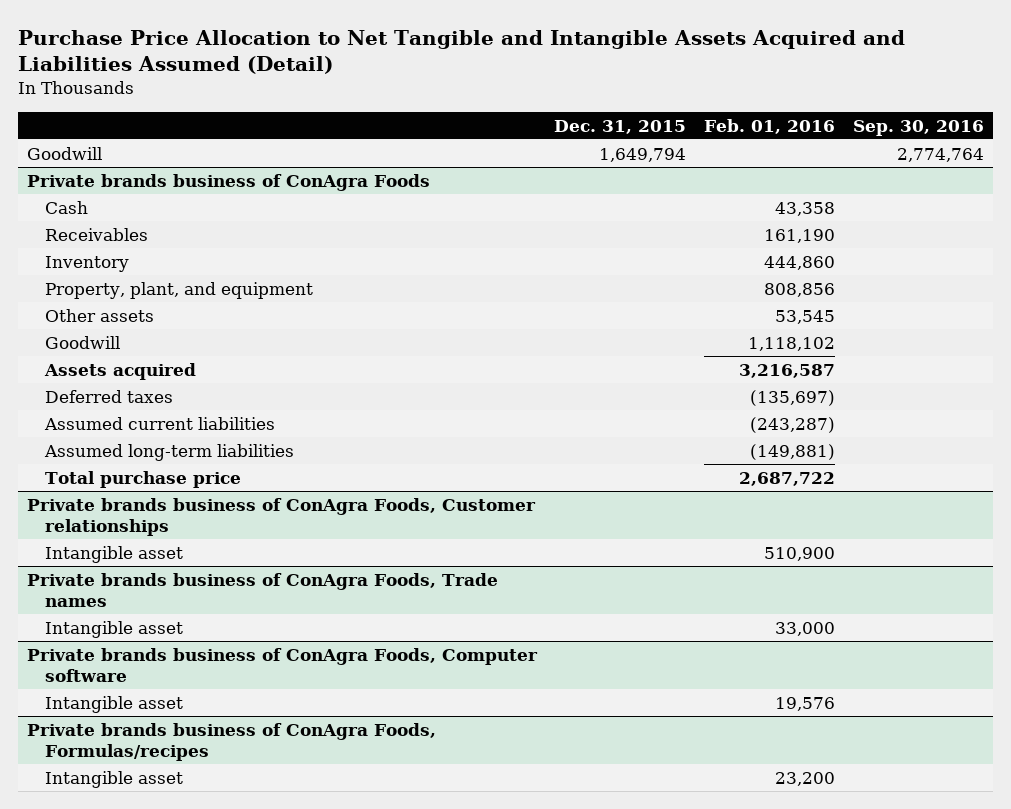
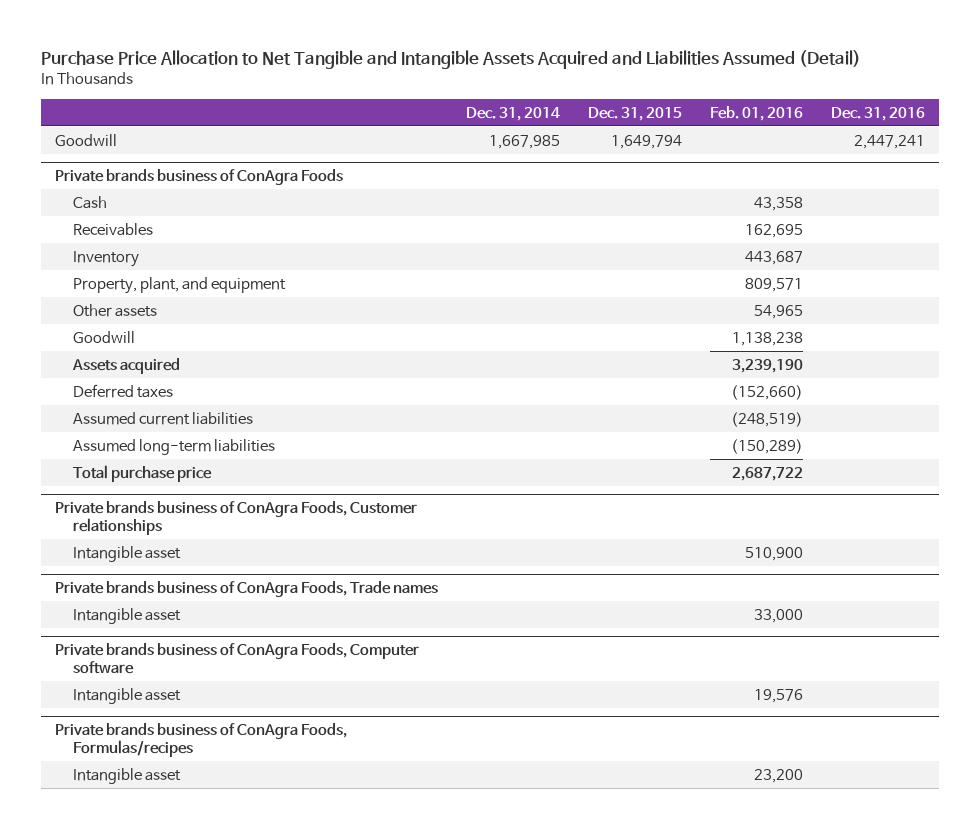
- | Dec. 31, 2015 | Feb. 01, 2016 | Sep. 30, 2016
+ | Dec. 31, 2014 | Dec. 31, 2015 | Feb. 01, 2016 | Dec. 31, 2016
@ Private brands business of ConAgra Foods
- Receivables | | 161,190 |
- Inventory | | 444,860 |
- Property, plant, and equipment | | 808,856 |
- Other assets | | 53,545 |
- Goodwill | | 1,118,102 |
- Assets acquired | | 3,216,587 |
- Deferred taxes | | (135,697) |
- Assumed current liabilities | | (243,287) |
- Assumed long-term liabilities | | (149,881) |
+ Receivables | | | 162,695 |
+ Inventory | | | 443,687 |
+ Property, plant, and equipment | | | 809,571 |
+ Other assets | | | 54,965 |
+ Goodwill | | | 1,138,238 |
+ Assets acquired | | | 3,239,190 |
+ Deferred taxes | | | (152,660) |
+ Assumed current liabilities | | | (248,519) |
+ Assumed long-term liabilities | | | (150,289) |

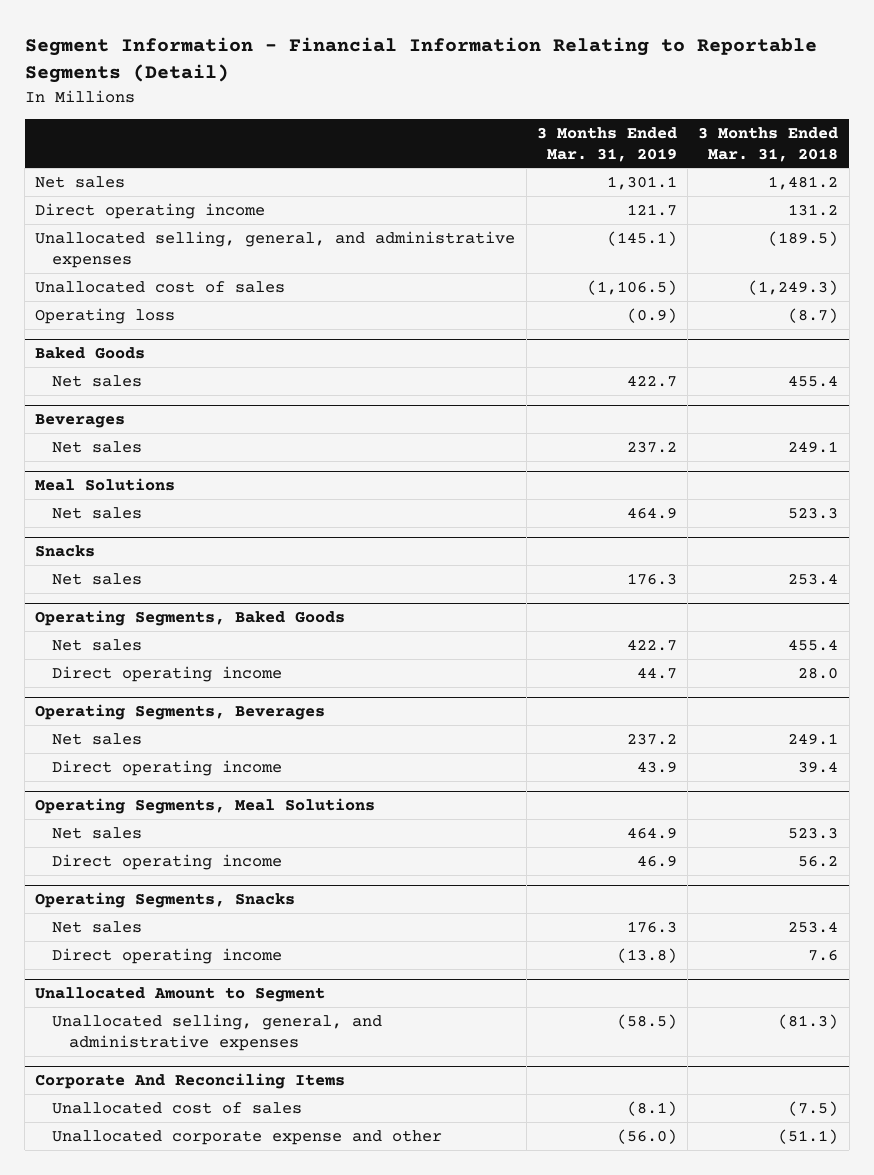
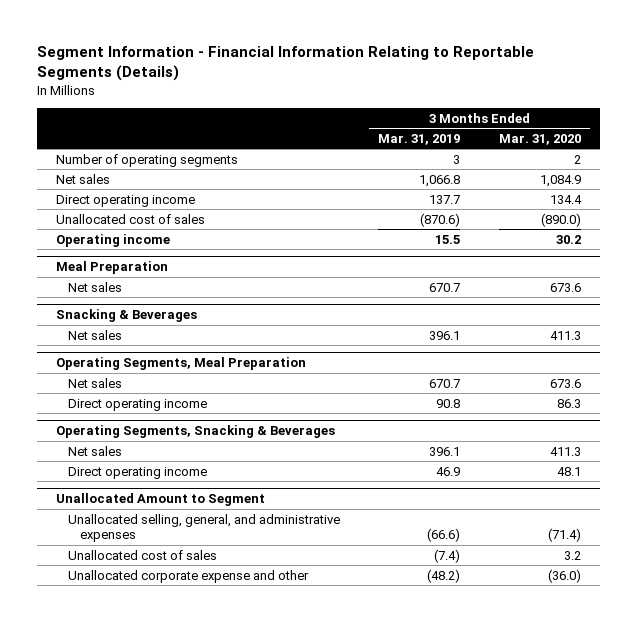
- Segment Information - Financial Information Relating to Reportable Segments (Detail)
+ Segment Information - Financial Information Relating to Reportable Segments (Details)
- | 3 Months Ended Mar. 31, 2019 | 3 Months Ended Mar. 31, 2018
+ | 3 Months Ended Mar. 31, 2019 | 3 Months Ended Mar. 31, 2020
- Net sales | 1,301.1 | 1,481.2
- Direct operating income | 121.7 | 131.2
- Unallocated selling, general, and administrative expenses | (145.1) | (189.5)
- Unallocated cost of sales | (1,106.5) | (1,249.3)
- Operating loss | (0.9) | (8.7)
- Baked Goods
- Net sales | 422.7 | 455.4
- Beverages
- Net sales | 237.2 | 249.1
- Meal Solutions
- Net sales | 464.9 | 523.3
- Snacks
- Net sales | 176.3 | 253.4
- Operating Segments, Baked Goods
- Net sales | 422.7 | 455.4
- Direct operating income | 44.7 | 28.0
- Operating Segments, Beverages
- Net sales | 237.2 | 249.1
- Direct operating income | 43.9 | 39.4
- Operating Segments, Meal Solutions
- Net sales | 464.9 | 523.3
+ Number of operating segments | 3 | 2
+ Net sales | 1,066.8 | 1,084.9
+ Direct operating income | 137.7 | 134.4
+ Unallocated cost of sales | (870.6) | (890.0)
+ Operating income | 15.5 | 30.2
+ Meal Preparation
+ Net sales | 670.7 | 673.6
+ Snacking & Beverages
+ Net sales | 396.1 | 411.3
+ Operating Segments, Meal Preparation
+ Net sales | 670.7 | 673.6
+ Direct operating income | 90.8 | 86.3
+ Operating Segments, Snacking & Beverages
+ Net sales | 396.1 | 411.3
- Operating Segments, Snacks
- Net sales | 176.3 | 253.4
- Direct operating income | (13.8) | 7.6
@ Unallocated Amount to Segment
- Unallocated selling, general, and administrative expenses | (58.5) | (81.3)
- Corporate And Reconciling Items
- Unallocated cost of sales | (8.1) | (7.5)
- Unallocated corporate expense and other | (56.0) | (51.1)
@ Unallocated Amount to Segment
+ Unallocated selling, general, and administrative expenses | (66.6) | (71.4)
+ Unallocated cost of sales | (7.4) | 3.2
+ Unallocated corporate expense and other | (48.2) | (36.0)

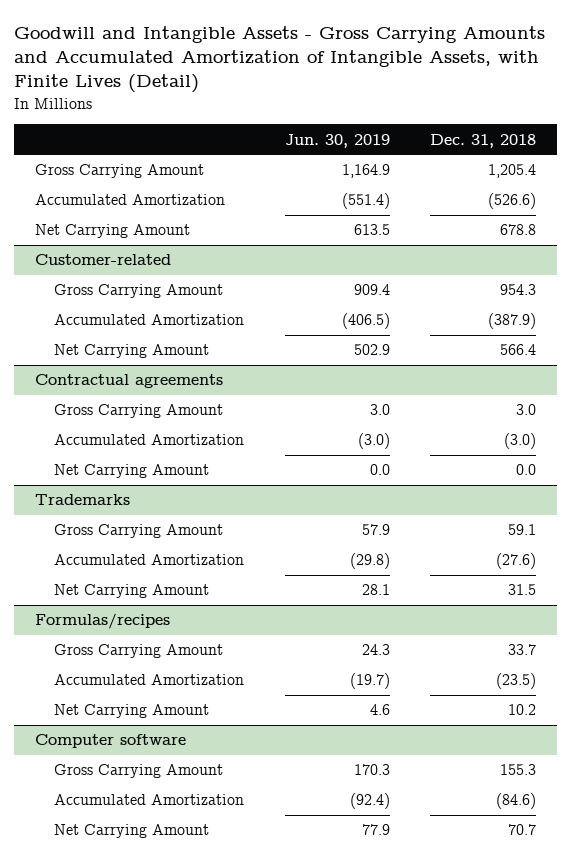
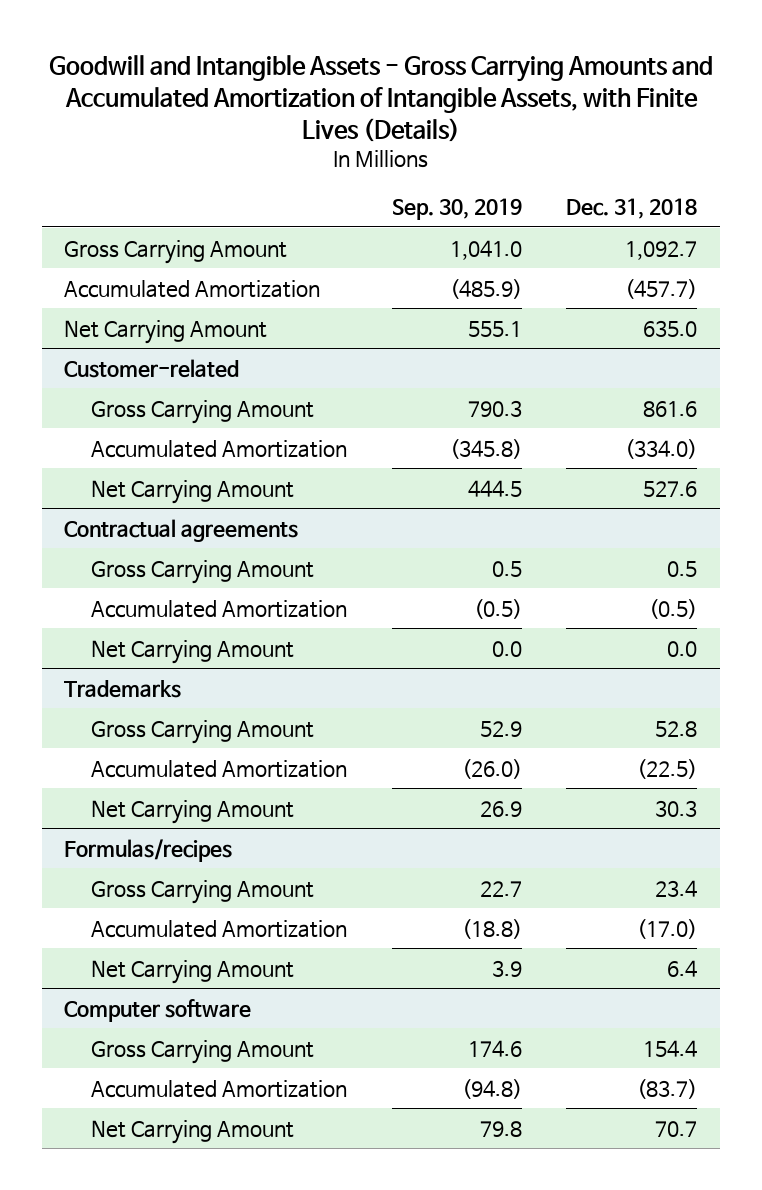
- Goodwill and Intangible Assets - Gross Carrying Amounts and Accumulated Amortization of Intangible Assets, with Finite Lives (Detail)
+ Goodwill and Intangible Assets - Gross Carrying Amounts and Accumulated Amortization of Intangible Assets, with Finite Lives (Details)
- | Jun. 30, 2019 | Dec. 31, 2018
+ | Sep. 30, 2019 | Dec. 31, 2018
- Gross Carrying Amount | 1,164.9 | 1,205.4
- Accumulated Amortization | (551.4) | (526.6)
- Net Carrying Amount | 613.5 | 678.8
+ Gross Carrying Amount | 1,041.0 | 1,092.7
+ Accumulated Amortization | (485.9) | (457.7)
+ Net Carrying Amount | 555.1 | 635.0
@ Customer-related
- Gross Carrying Amount | 909.4 | 954.3
- Accumulated Amortization | (406.5) | (387.9)
- Net Carrying Amount | 502.9 | 566.4
+ Gross Carrying Amount | 790.3 | 861.6
+ Accumulated Amortization | (345.8) | (334.0)
+ Net Carrying Amount | 444.5 | 527.6
@ Contractual agreements
- Gross Carrying Amount | 3.0 | 3.0
- Accumulated Amortization | (3.0) | (3.0)
+ Gross Carrying Amount | 0.5 | 0.5
+ Accumulated Amortization | (0.5) | (0.5)
@ Trademarks
- Gross Carrying Amount | 57.9 | 59.1
- Accumulated Amortization | (29.8) | (27.6)
- Net Carrying Amount | 28.1 | 31.5
+ Gross Carrying Amount | 52.9 | 52.8
+ Accumulated Amortization | (26.0) | (22.5)
+ Net Carrying Amount | 26.9 | 30.3
@ Formulas/recipes
- Gross Carrying Amount | 24.3 | 33.7
- Accumulated Amortization | (19.7) | (23.5)
- Net Carrying Amount | 4.6 | 10.2
+ Gross Carrying Amount | 22.7 | 23.4
+ Accumulated Amortization | (18.8) | (17.0)
+ Net Carrying Amount | 3.9 | 6.4
@ Computer software
- Gross Carrying Amount | 170.3 | 155.3
- Accumulated Amortization | (92.4) | (84.6)
+ Gross Carrying Amount | 174.6 | 154.4
+ Accumulated Amortization | (94.8) | (83.7)

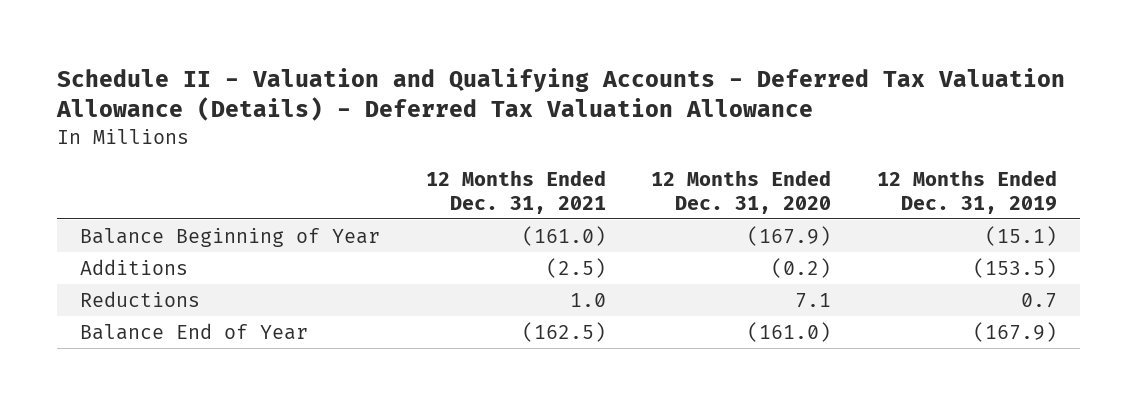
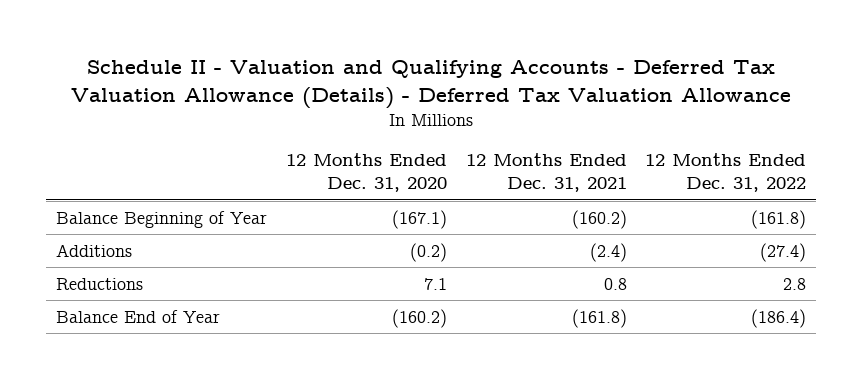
- | 12 Months Ended Dec. 31, 2021 | 12 Months Ended Dec. 31, 2020 | 12 Months Ended Dec. 31, 2019
+ | 12 Months Ended Dec. 31, 2020 | 12 Months Ended Dec. 31, 2021 | 12 Months Ended Dec. 31, 2022
- Balance Beginning of Year | (161.0) | (167.9) | (15.1)
- Additions | (2.5) | (0.2) | (153.5)
- Reductions | 1.0 | 7.1 | 0.7
- Balance End of Year | (162.5) | (161.0) | (167.9)
+ Balance Beginning of Year | (167.1) | (160.2) | (161.8)
+ Additions | (0.2) | (2.4) | (27.4)
+ Reductions | 7.1 | 0.8 | 2.8
+ Balance End of Year | (160.2) | (161.8) | (186.4)

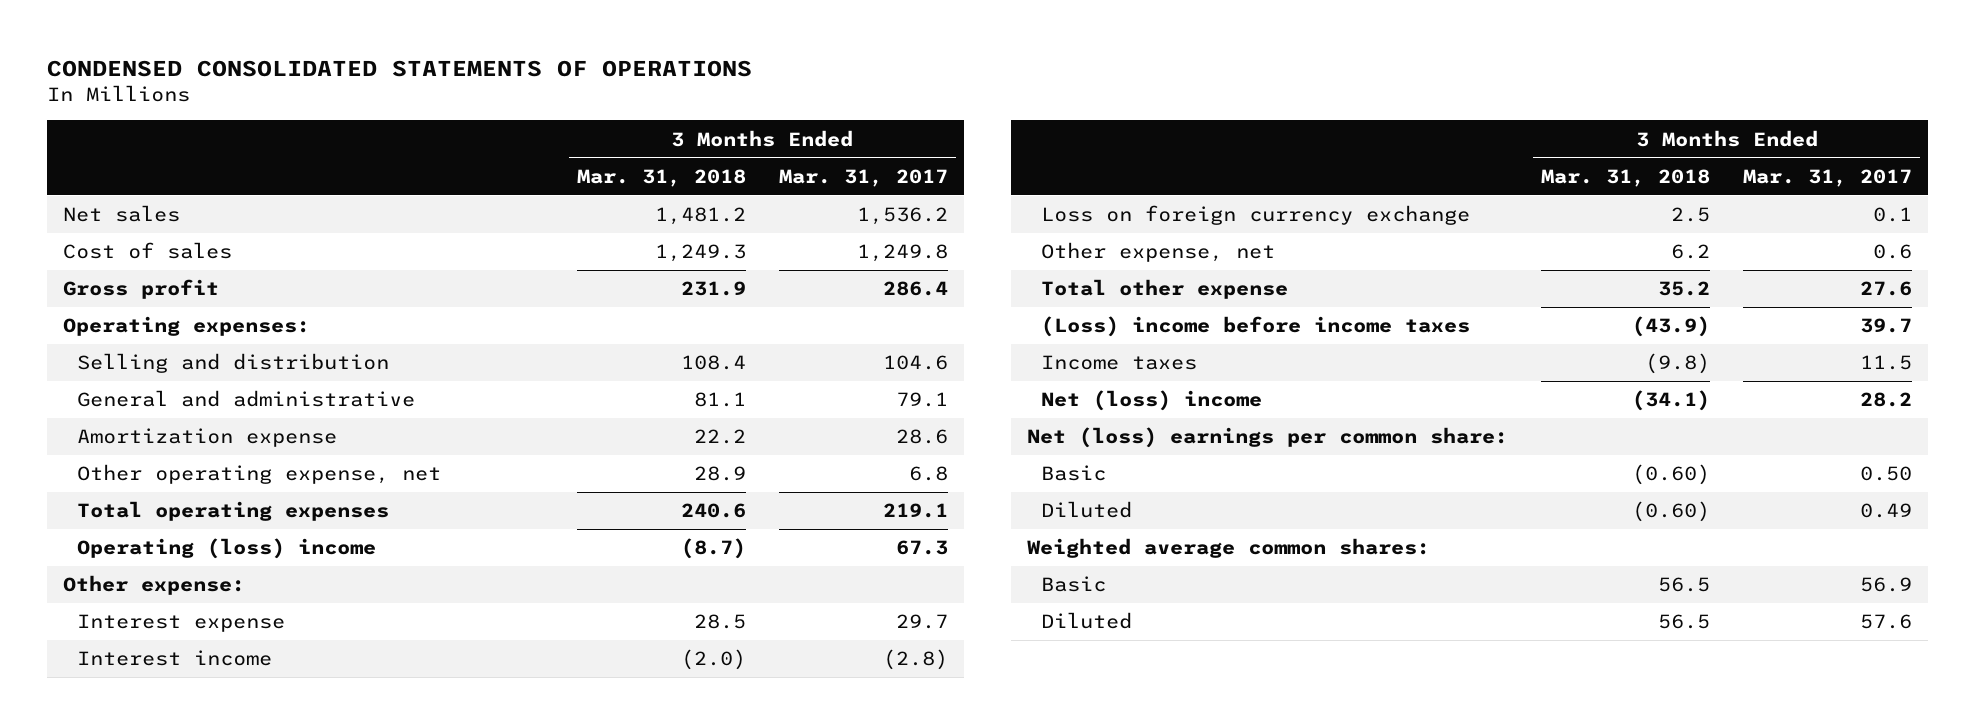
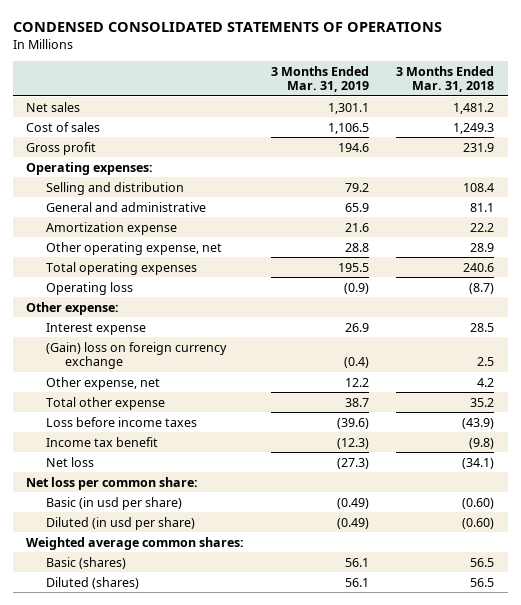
- | 3 Months Ended Mar. 31, 2018 | 3 Months Ended Mar. 31, 2017
+ | 3 Months Ended Mar. 31, 2019 | 3 Months Ended Mar. 31, 2018
- Operating (loss) income | (8.7) | 67.3
+ Operating loss | (0.9) | (8.7)
- Interest income | (2.0) | (2.8)
- Loss on foreign currency exchange | 2.5 | 0.1
- Other expense, net | 6.2 | 0.6
+ (Gain) loss on foreign currency exchange | (0.4) | 2.5
+ Other expense, net | 12.2 | 4.2
- (Loss) income before income taxes | (43.9) | 39.7
- Income taxes | (9.8) | 11.5
- Net (loss) income | (34.1) | 28.2
- Net (loss) earnings per common share:
- Basic | (0.60) | 0.50
- Diluted | (0.60) | 0.49
+ Loss before income taxes | (39.6) | (43.9)
+ Income tax benefit | (12.3) | (9.8)
+ Net loss | (27.3) | (34.1)
+ Net loss per common share:
+ Basic (in usd per share) | (0.49) | (0.60)
+ Diluted (in usd per share) | (0.49) | (0.60)
- Basic | 56.5 | 56.9
- Diluted | 56.5 | 57.6
+ Basic (shares) | 56.1 | 56.5
+ Diluted (shares) | 56.1 | 56.5

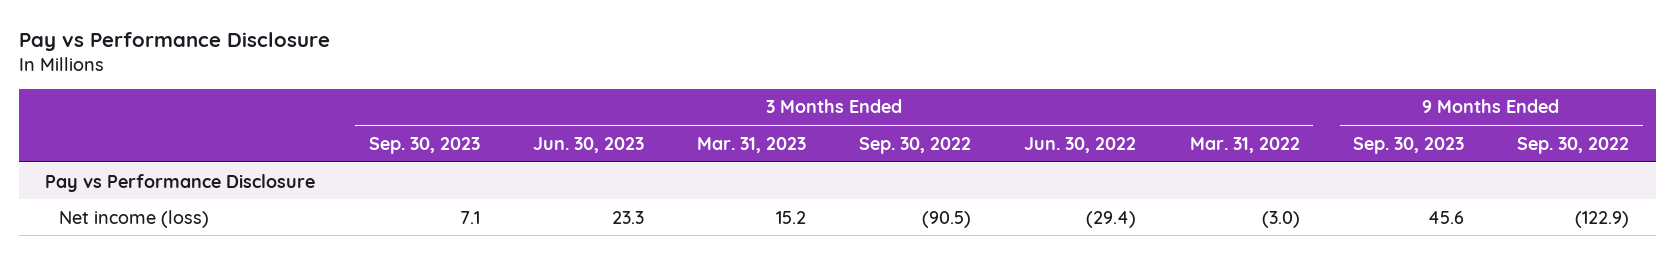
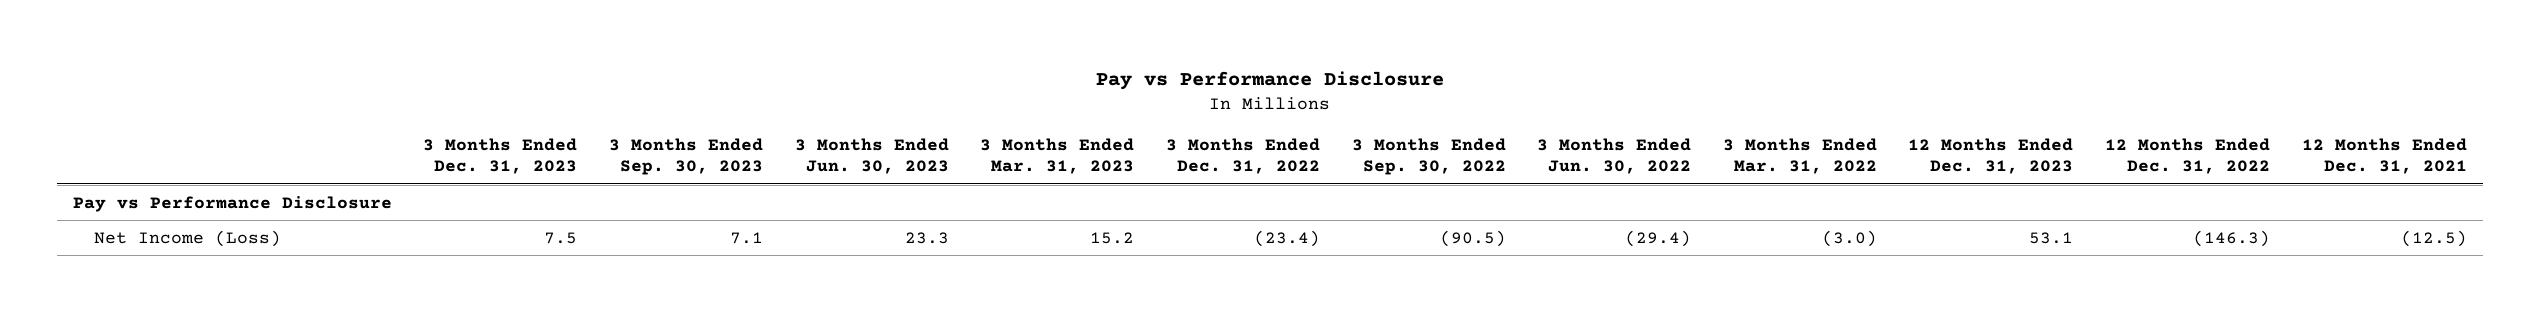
- | 3 Months Ended Sep. 30, 2023 | 3 Months Ended Jun. 30, 2023 | 3 Months Ended Mar. 31, 2023 | 3 Months Ended Sep. 30, 2022 | 3 Months Ended Jun. 30, 2022 | 3 Months Ended Mar. 31, 2022 | 9 Months Ended Sep. 30, 2023 | 9 Months Ended Sep. 30, 2022
+ | 3 Months Ended Dec. 31, 2023 | 3 Months Ended Sep. 30, 2023 | 3 Months Ended Jun. 30, 2023 | 3 Months Ended Mar. 31, 2023 | 3 Months Ended Dec. 31, 2022 | 3 Months Ended Sep. 30, 2022 | 3 Months Ended Jun. 30, 2022 | 3 Months Ended Mar. 31, 2022 | 12 Months Ended Dec. 31, 2023 | 12 Months Ended Dec. 31, 2022 | 12 Months Ended Dec. 31, 2021
- Net income (loss) | 7.1 | 23.3 | 15.2 | (90.5) | (29.4) | (3.0) | 45.6 | (122.9)
+ Net Income (Loss) | 7.5 | 7.1 | 23.3 | 15.2 | (23.4) | (90.5) | (29.4) | (3.0) | 53.1 | (146.3) | (12.5)

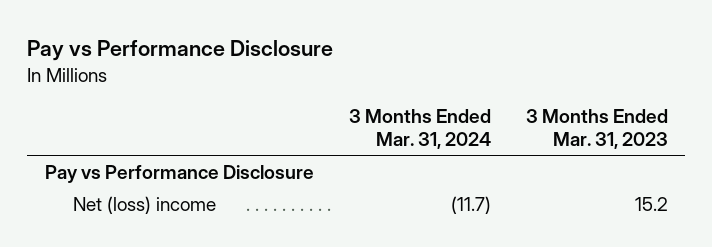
- | 3 Months Ended Dec. 31, 2023 | 3 Months Ended Sep. 30, 2023 | 3 Months Ended Jun. 30, 2023 | 3 Months Ended Mar. 31, 2023 | 3 Months Ended Dec. 31, 2022 | 3 Months Ended Sep. 30, 2022 | 3 Months Ended Jun. 30, 2022 | 3 Months Ended Mar. 31, 2022 | 12 Months Ended Dec. 31, 2023 | 12 Months Ended Dec. 31, 2022 | 12 Months Ended Dec. 31, 2021
+ | 3 Months Ended Mar. 31, 2024 | 3 Months Ended Mar. 31, 2023
- Net Income (Loss) | 7.5 | 7.1 | 23.3 | 15.2 | (23.4) | (90.5) | (29.4) | (3.0) | 53.1 | (146.3) | (12.5)
+ Net (loss) income | (11.7) | 15.2

